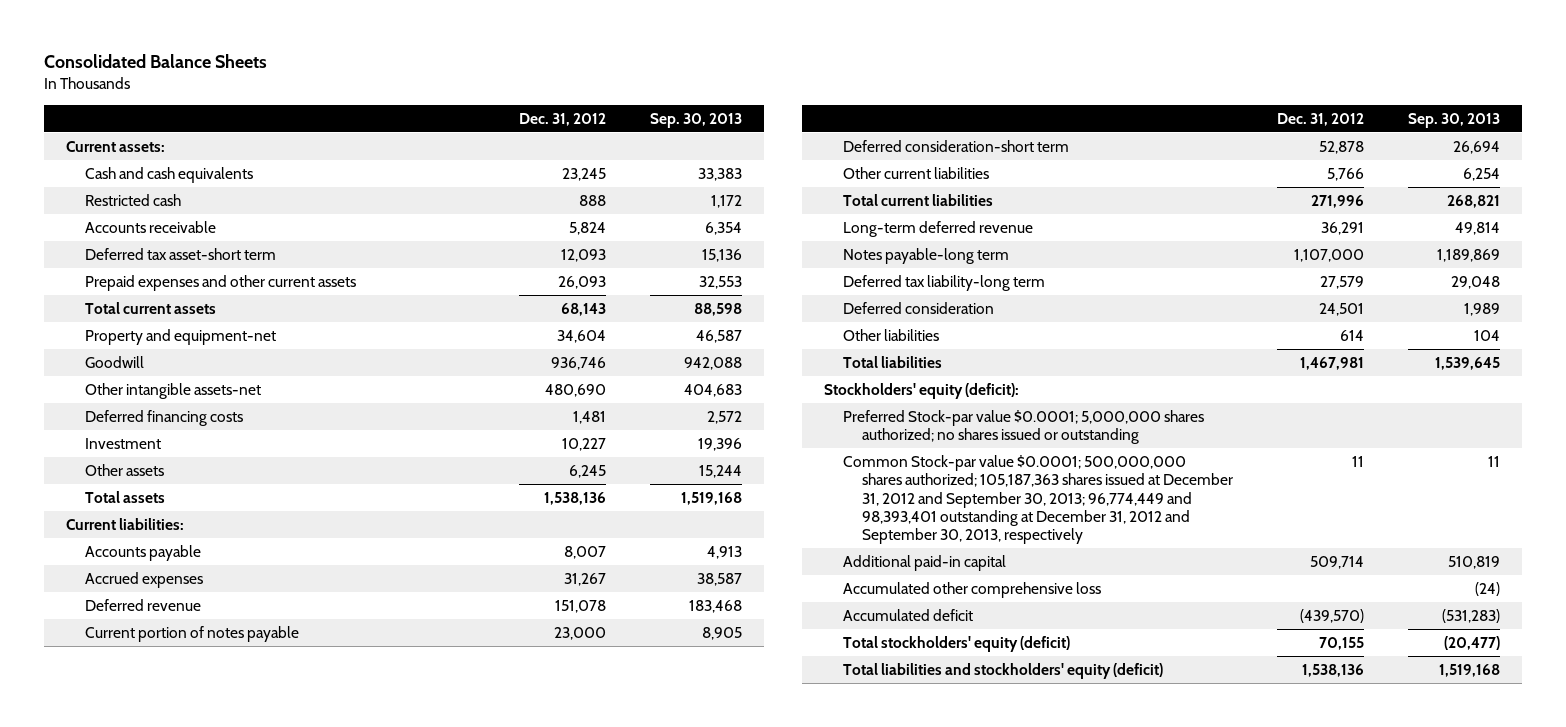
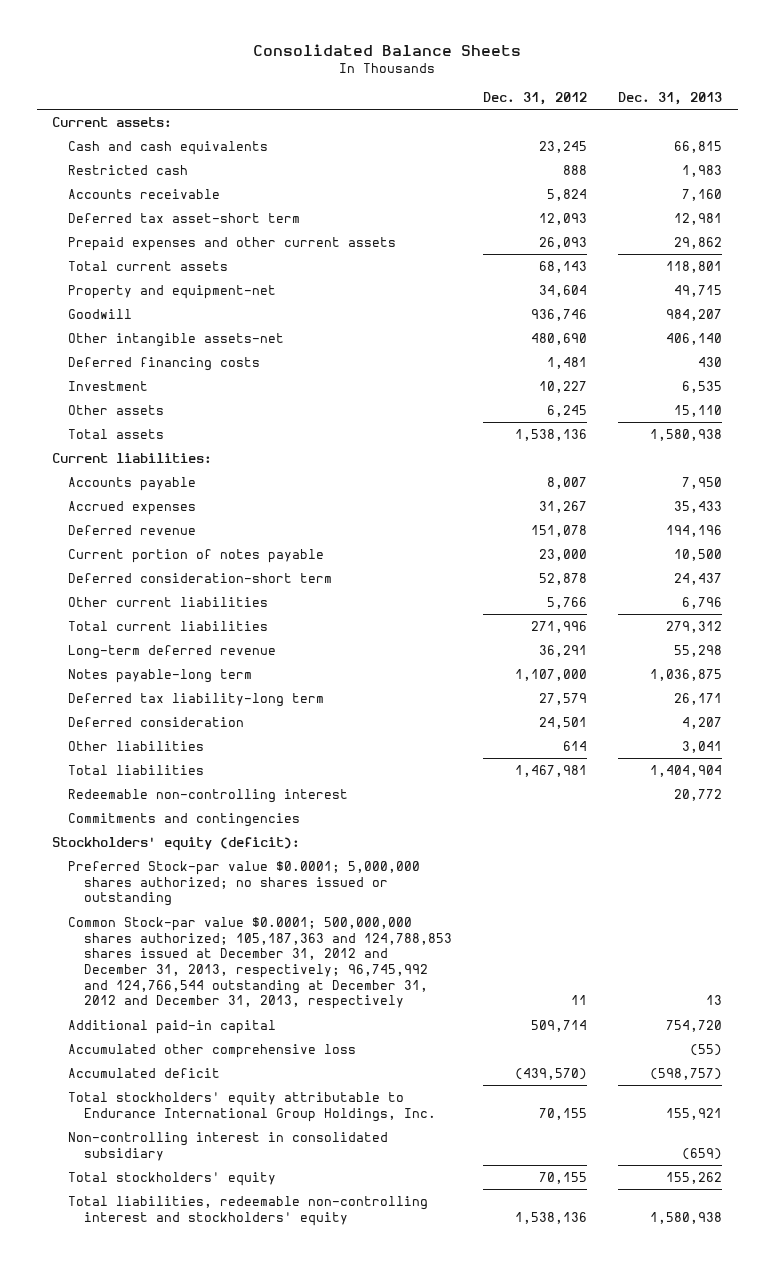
- | Dec. 31, 2012 | Sep. 30, 2013
+ | Dec. 31, 2012 | Dec. 31, 2013
+ Redeemable non-controlling interest | | 20,772
+ Commitments and contingencies
- Common Stock-par value $0.0001; 500,000,000 shares authorized; 105,187,363 shares issued at December 31, 2012 and September 30, 2013; 96,774,449 and 98,393,401 outstanding at December 31, 2012 and September 30, 2013, respectively | 11 | 11
+ Common Stock-par value $0.0001; 500,000,000 shares authorized; 105,187,363 and 124,788,853 shares issued at December 31, 2012 and December 31, 2013, respectively; 96,745,992 and 124,766,544 outstanding at December 31, 2012 and December 31, 2013, respectively | 11 | 13
- Total stockholders' equity (deficit) | 70,155 | (20,477)
- Total liabilities and stockholders' equity (deficit) | 1,538,136 | 1,519,168
+ Total stockholders' equity attributable to Endurance International Group Holdings, Inc. | 70,155 | 155,921
+ Non-controlling interest in consolidated subsidiary | | (659)
+ Total stockholders' equity | 70,155 | 155,262
+ Total liabilities, redeemable non-controlling interest and stockholders' equity | 1,538,136 | 1,580,938

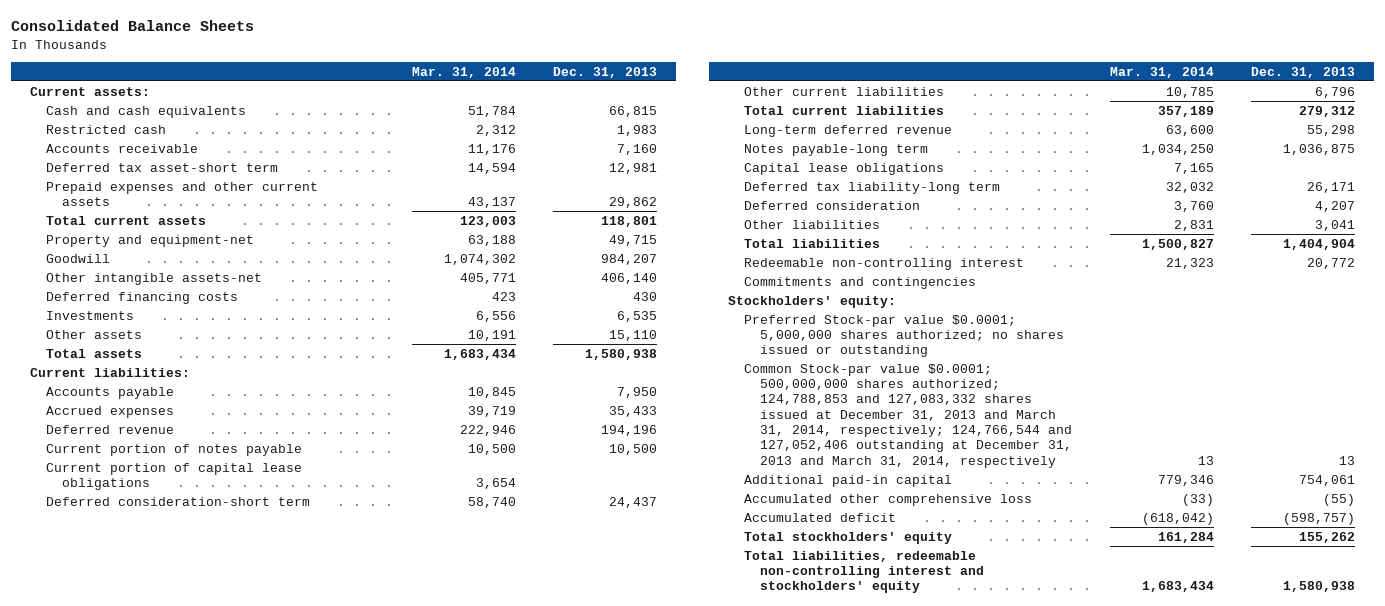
- | Dec. 31, 2012 | Dec. 31, 2013
+ | Mar. 31, 2014 | Dec. 31, 2013
- Investment | 10,227 | 6,535
+ Investments | 6,556 | 6,535
+ Current portion of capital lease obligations | 3,654 |
+ Capital lease obligations | 7,165 |
- Stockholders' equity (deficit):
+ Stockholders' equity:
- Common Stock-par value $0.0001; 500,000,000 shares authorized; 105,187,363 and 124,788,853 shares issued at December 31, 2012 and December 31, 2013, respectively; 96,745,992 and 124,766,544 outstanding at December 31, 2012 and December 31, 2013, respectively | 11 | 13
- Additional paid-in capital | 509,714 | 754,720
+ Common Stock-par value $0.0001; 500,000,000 shares authorized; 124,788,853 and 127,083,332 shares issued at December 31, 2013 and March 31, 2014, respectively; 124,766,544 and 127,052,406 outstanding at December 31, 2013 and March 31, 2014, respectively | 13 | 13
+ Additional paid-in capital | 779,346 | 754,061
- Total stockholders' equity attributable to Endurance International Group Holdings, Inc. | 70,155 | 155,921
- Non-controlling interest in consolidated subsidiary | | (659)

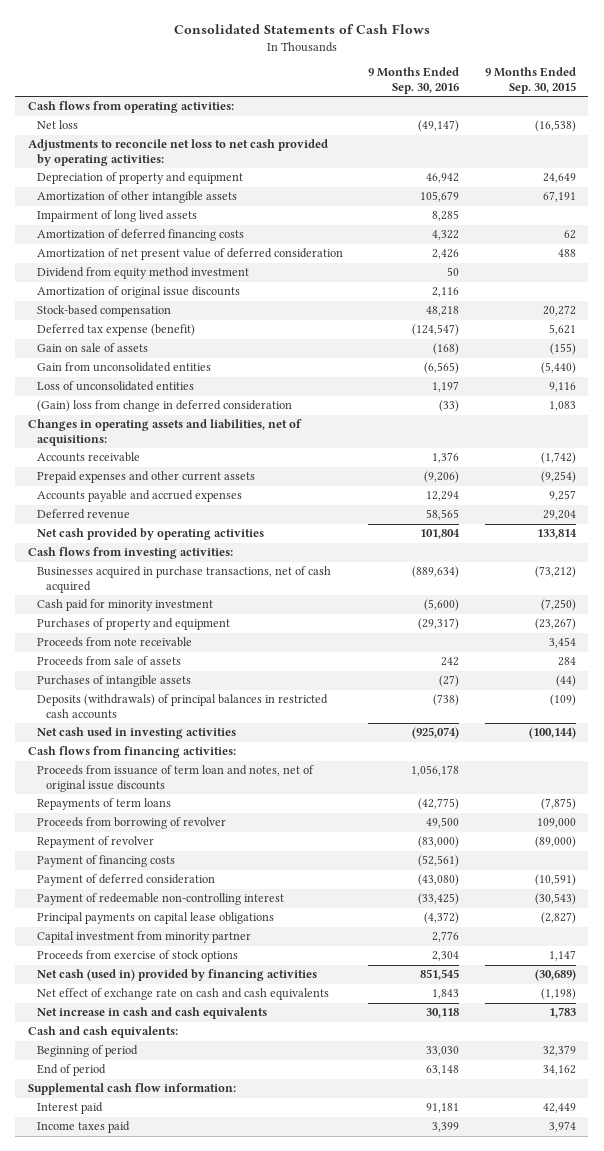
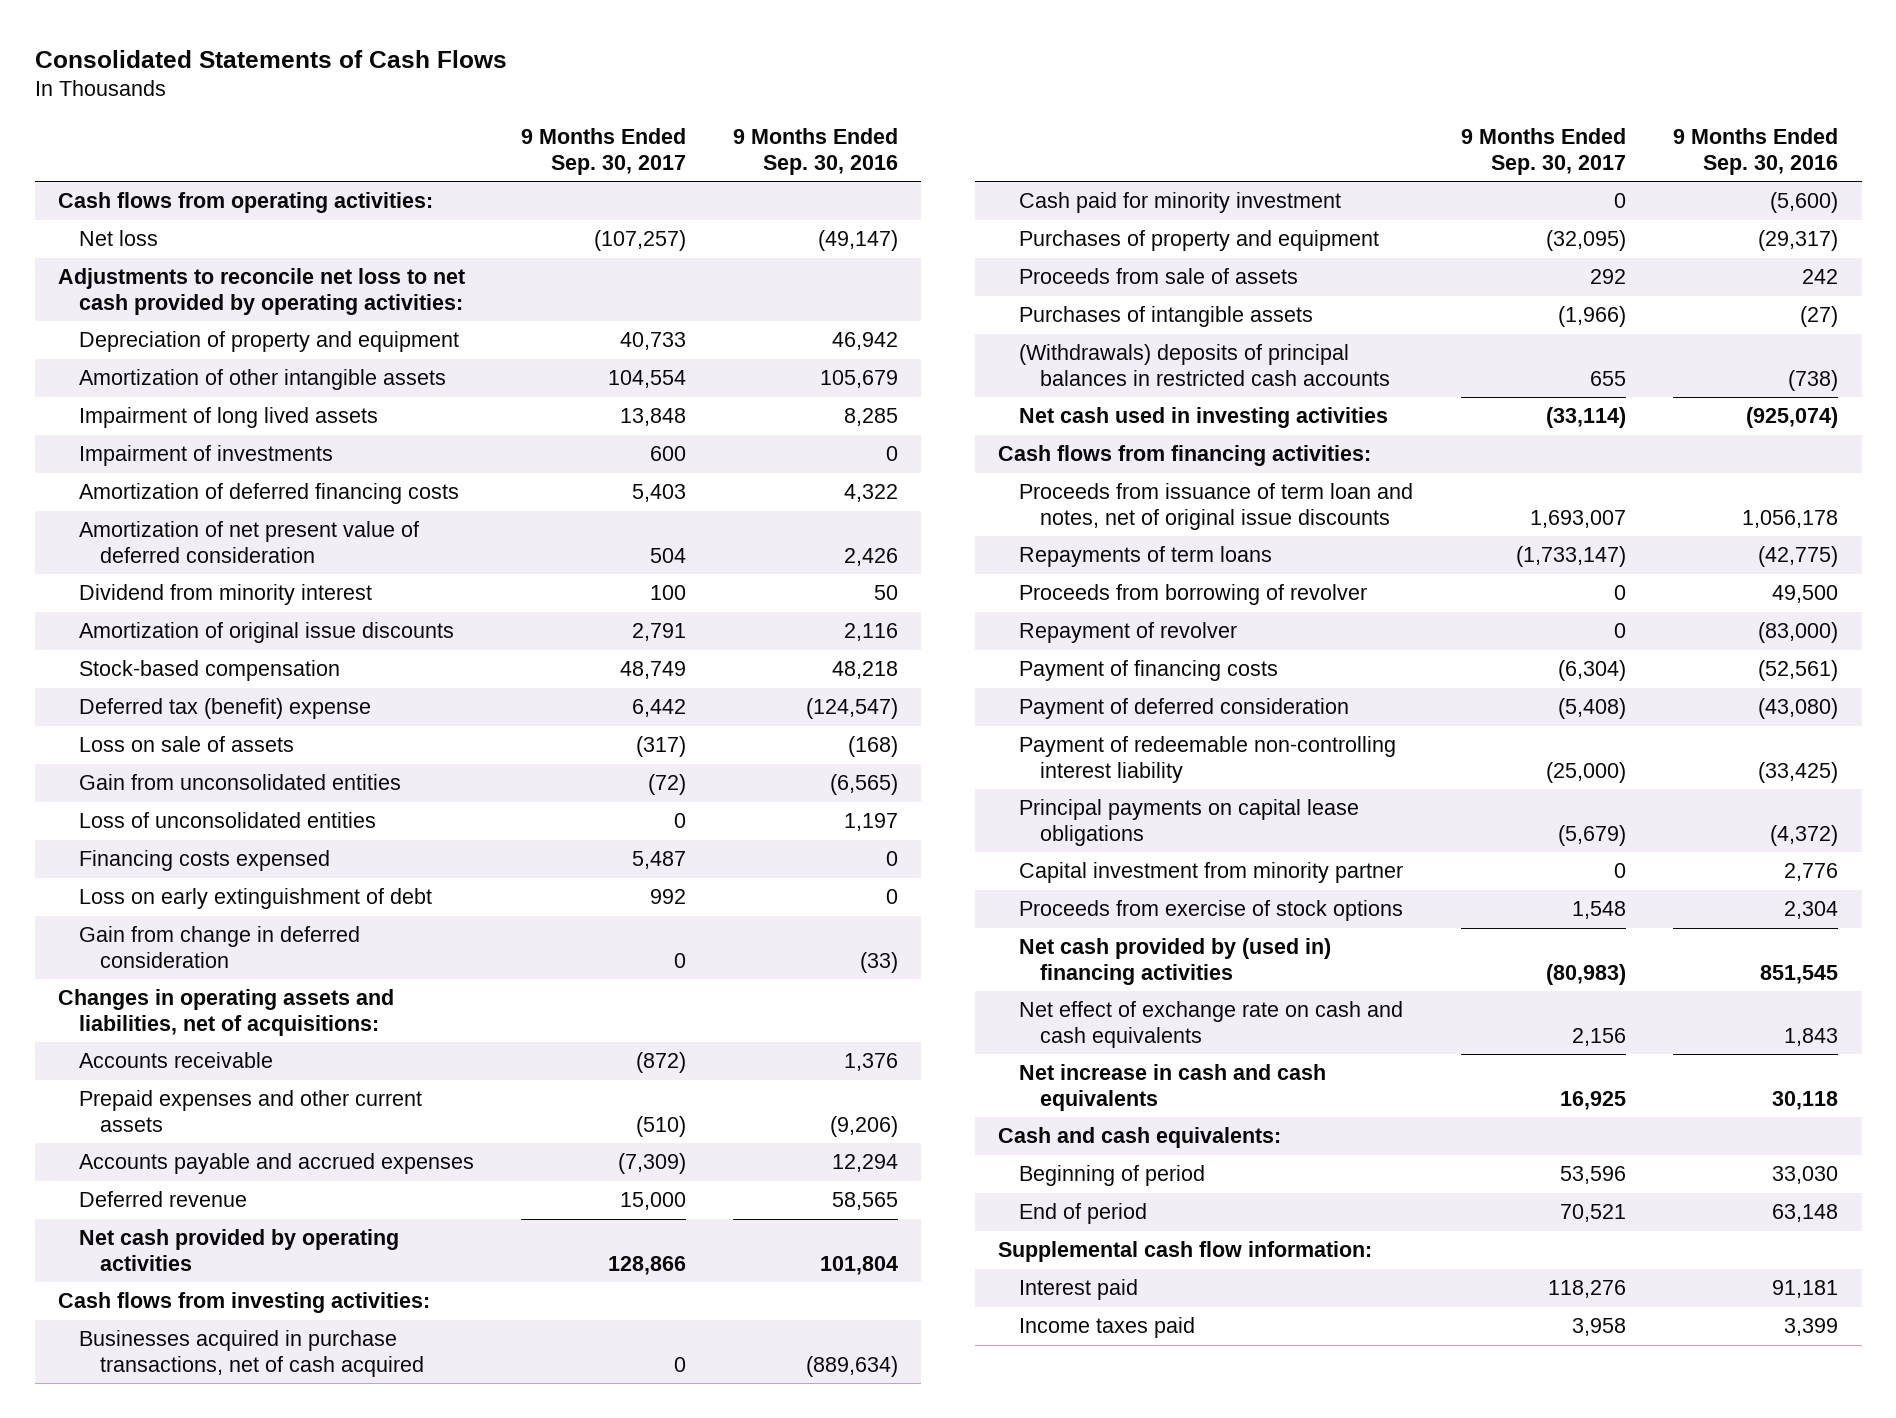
- | 9 Months Ended Sep. 30, 2016 | 9 Months Ended Sep. 30, 2015
+ | 9 Months Ended Sep. 30, 2017 | 9 Months Ended Sep. 30, 2016
+ Impairment of investments | 600 | 0
- Dividend from equity method investment | 50 |
+ Dividend from minority interest | 100 | 50
- Deferred tax expense (benefit) | (124,547) | 5,621
- Gain on sale of assets | (168) | (155)
+ Deferred tax (benefit) expense | 6,442 | (124,547)
+ Loss on sale of assets | (317) | (168)
- (Gain) loss from change in deferred consideration | (33) | 1,083
+ Financing costs expensed | 5,487 | 0
+ Loss on early extinguishment of debt | 992 | 0
+ Gain from change in deferred consideration | 0 | (33)
- Proceeds from note receivable | | 3,454
- Deposits (withdrawals) of principal balances in restricted cash accounts | (738) | (109)
+ (Withdrawals) deposits of principal balances in restricted cash accounts | 655 | (738)
- Payment of redeemable non-controlling interest | (33,425) | (30,543)
+ Payment of redeemable non-controlling interest liability | (25,000) | (33,425)
- Net cash (used in) provided by financing activities | 851,545 | (30,689)
+ Net cash provided by (used in) financing activities | (80,983) | 851,545

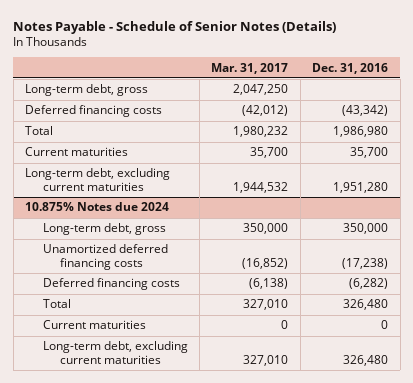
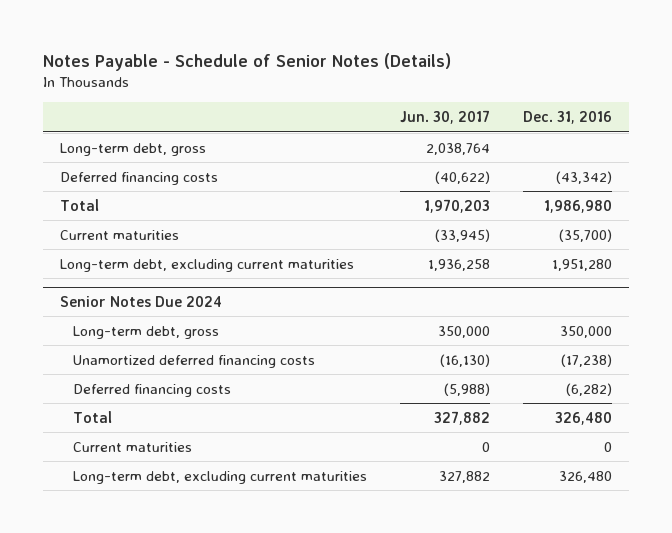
- | Mar. 31, 2017 | Dec. 31, 2016
+ | Jun. 30, 2017 | Dec. 31, 2016
- Current maturities | 35,700 | 35,700
+ Current maturities | (33,945) | (35,700)
- 10.875% Notes due 2024
+ Senior Notes Due 2024

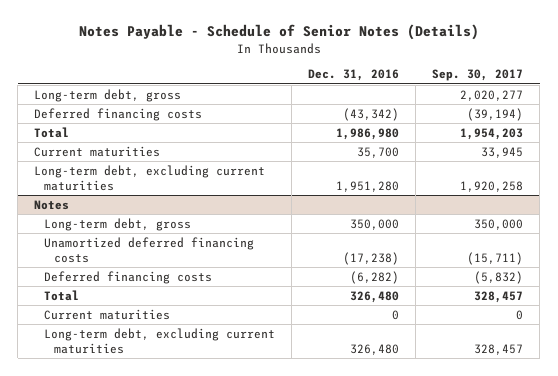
- | Jun. 30, 2017 | Dec. 31, 2016
+ | Dec. 31, 2016 | Sep. 30, 2017
- Current maturities | (33,945) | (35,700)
+ Current maturities | 35,700 | 33,945
- Senior Notes Due 2024
+ Notes

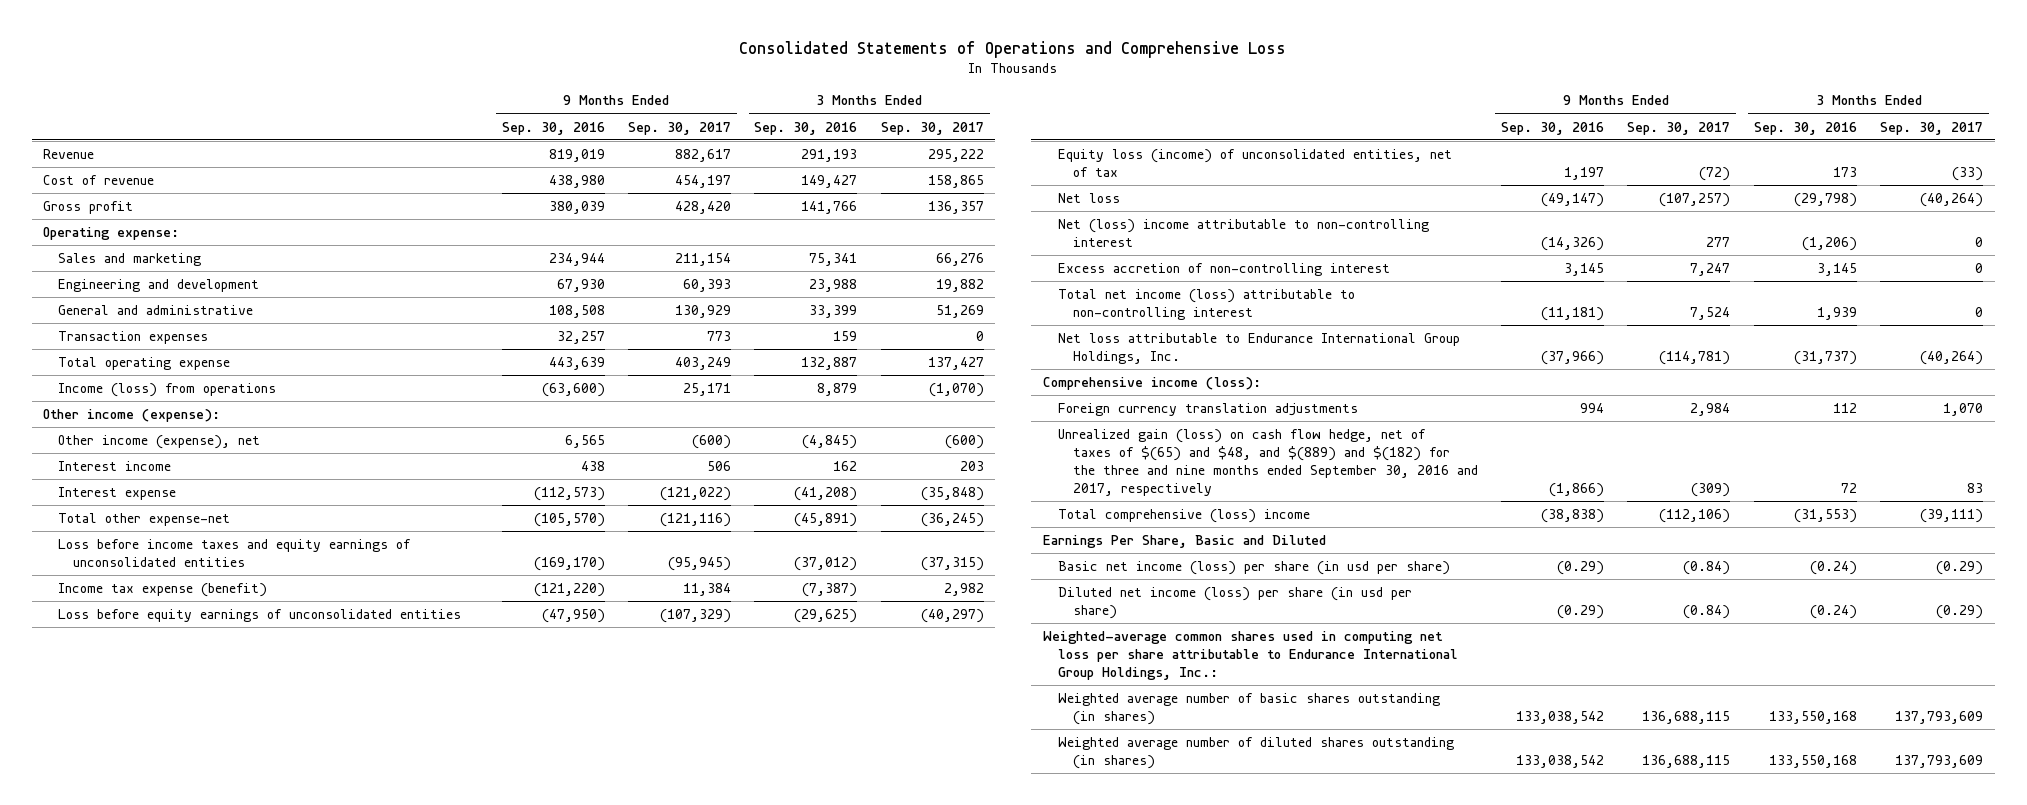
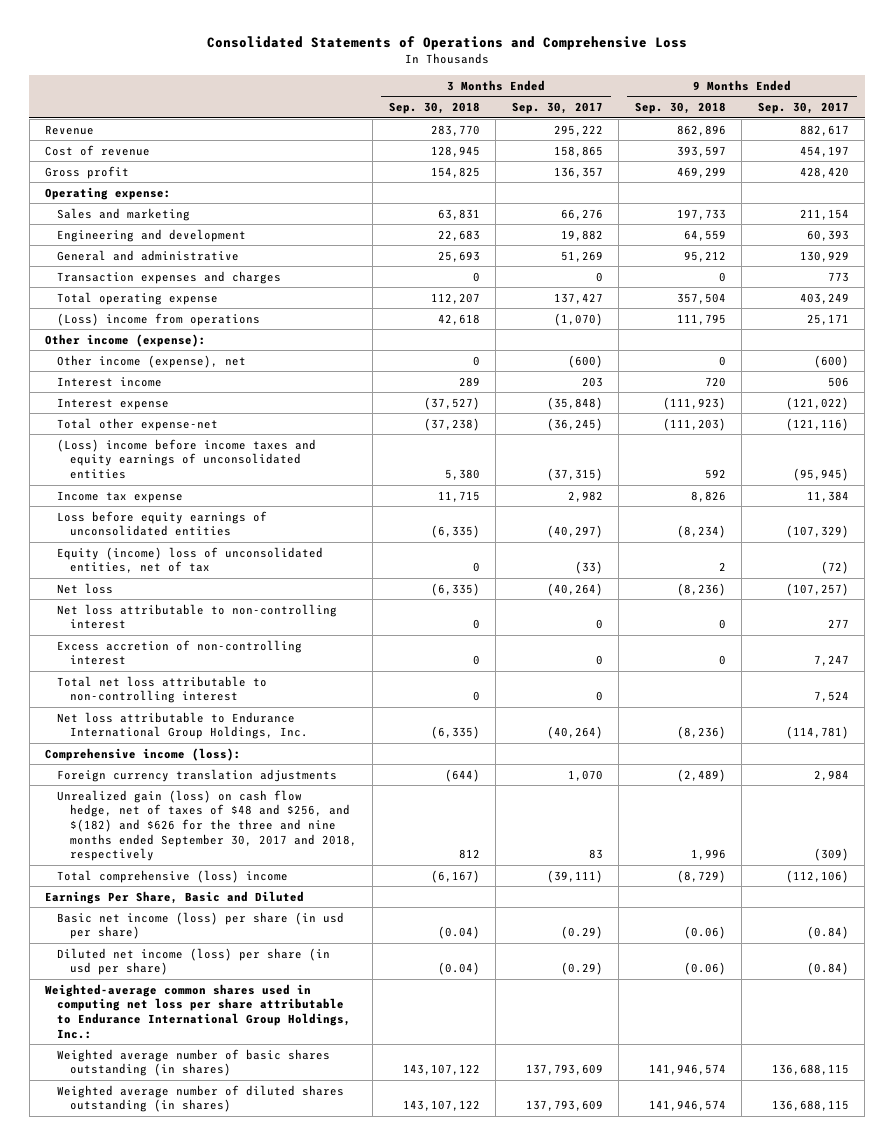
- | 9 Months Ended Sep. 30, 2016 | 9 Months Ended Sep. 30, 2017 | 3 Months Ended Sep. 30, 2016 | 3 Months Ended Sep. 30, 2017
+ | 3 Months Ended Sep. 30, 2018 | 3 Months Ended Sep. 30, 2017 | 9 Months Ended Sep. 30, 2018 | 9 Months Ended Sep. 30, 2017
- Transaction expenses | 32,257 | 773 | 159 | 0
+ Transaction expenses and charges | 0 | 0 | 0 | 773
- Income (loss) from operations | (63,600) | 25,171 | 8,879 | (1,070)
+ (Loss) income from operations | 42,618 | (1,070) | 111,795 | 25,171
- Loss before income taxes and equity earnings of unconsolidated entities | (169,170) | (95,945) | (37,012) | (37,315)
- Income tax expense (benefit) | (121,220) | 11,384 | (7,387) | 2,982
+ (Loss) income before income taxes and equity earnings of unconsolidated entities | 5,380 | (37,315) | 592 | (95,945)
+ Income tax expense | 11,715 | 2,982 | 8,826 | 11,384
- Equity loss (income) of unconsolidated entities, net of tax | 1,197 | (72) | 173 | (33)
+ Equity (income) loss of unconsolidated entities, net of tax | 0 | (33) | 2 | (72)
- Net (loss) income attributable to non-controlling interest | (14,326) | 277 | (1,206) | 0
+ Net loss attributable to non-controlling interest | 0 | 0 | 0 | 277
- Total net income (loss) attributable to non-controlling interest | (11,181) | 7,524 | 1,939 | 0
+ Total net loss attributable to non-controlling interest | 0 | 0 | | 7,524
- Unrealized gain (loss) on cash flow hedge, net of taxes of $(65) and $48, and $(889) and $(182) for the three and nine months ended September 30, 2016 and 2017, respectively | (1,866) | (309) | 72 | 83
+ Unrealized gain (loss) on cash flow hedge, net of taxes of $48 and $256, and $(182) and $626 for the three and nine months ended September 30, 2017 and 2018, respectively | 812 | 83 | 1,996 | (309)

